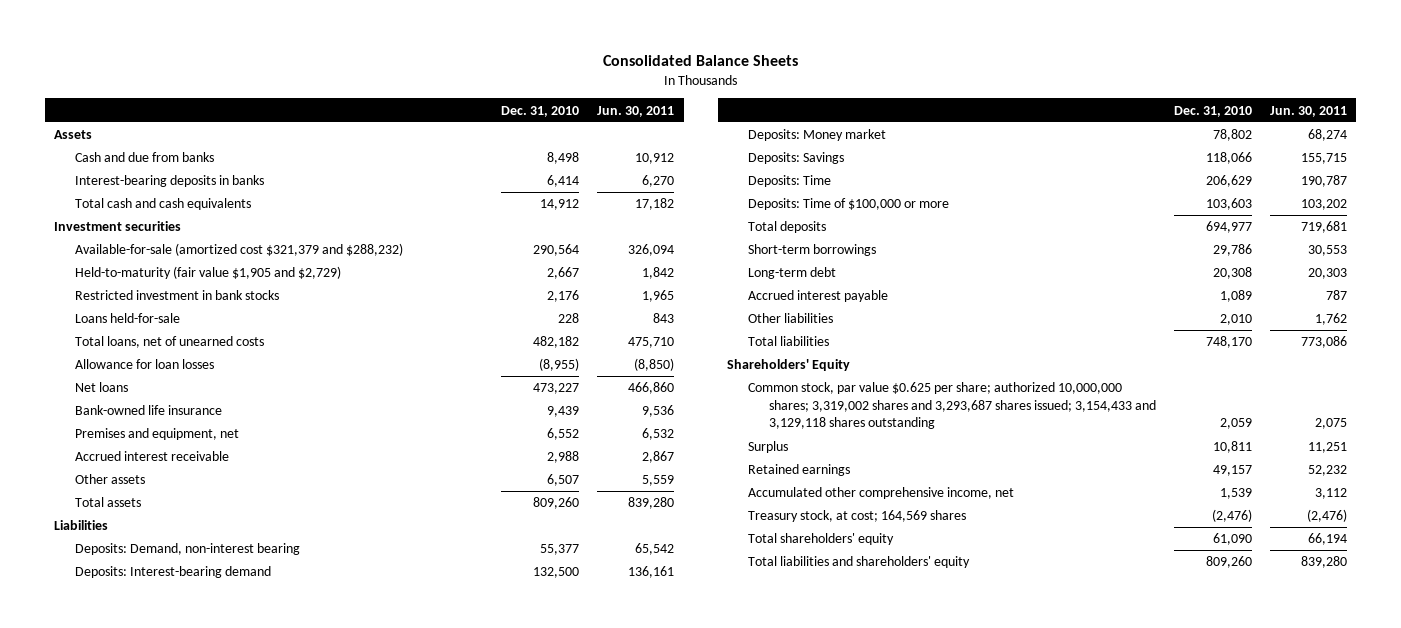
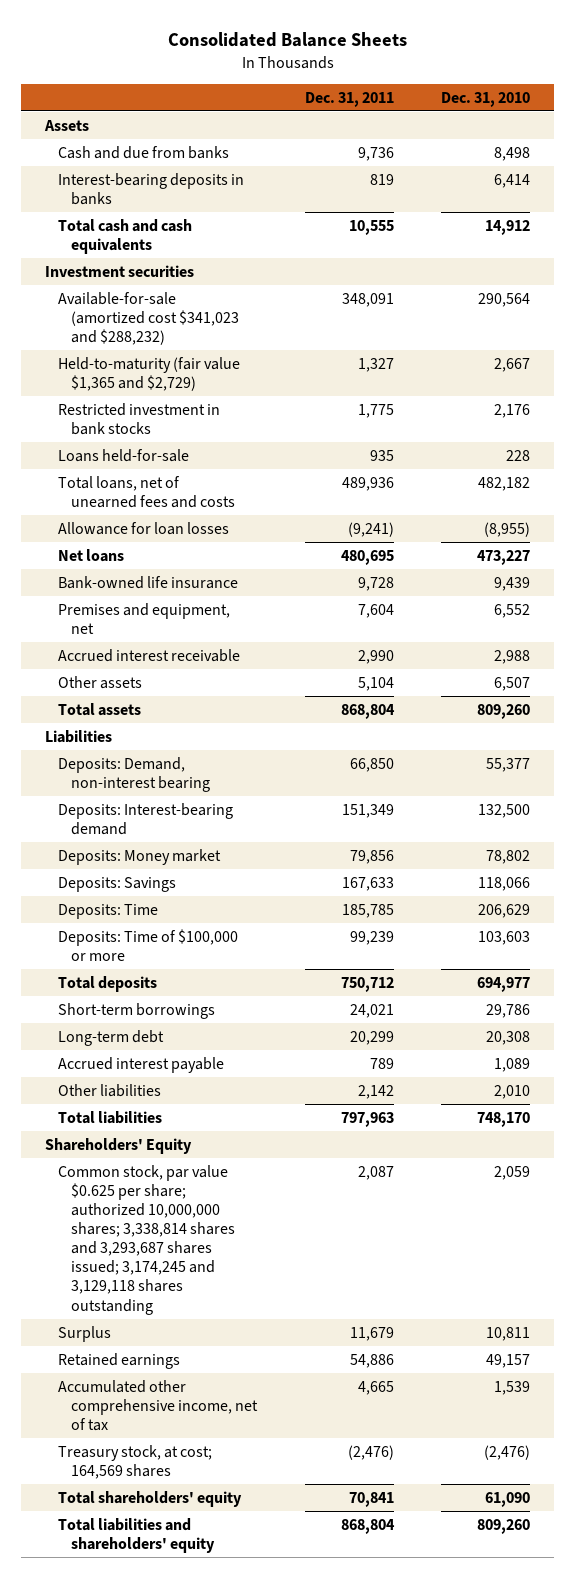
- | Dec. 31, 2010 | Jun. 30, 2011
+ | Dec. 31, 2011 | Dec. 31, 2010
- Available-for-sale (amortized cost $321,379 and $288,232) | 290,564 | 326,094
- Held-to-maturity (fair value $1,905 and $2,729) | 2,667 | 1,842
+ Available-for-sale (amortized cost $341,023 and $288,232) | 348,091 | 290,564
+ Held-to-maturity (fair value $1,365 and $2,729) | 1,327 | 2,667
- Total loans, net of unearned costs | 482,182 | 475,710
+ Total loans, net of unearned fees and costs | 489,936 | 482,182
- Common stock, par value $0.625 per share; authorized 10,000,000 shares; 3,319,002 shares and 3,293,687 shares issued; 3,154,433 and 3,129,118 shares outstanding | 2,059 | 2,075
+ Common stock, par value $0.625 per share; authorized 10,000,000 shares; 3,338,814 shares and 3,293,687 shares issued; 3,174,245 and 3,129,118 shares outstanding | 2,087 | 2,059
- Accumulated other comprehensive income, net | 1,539 | 3,112
+ Accumulated other comprehensive income, net of tax | 4,665 | 1,539

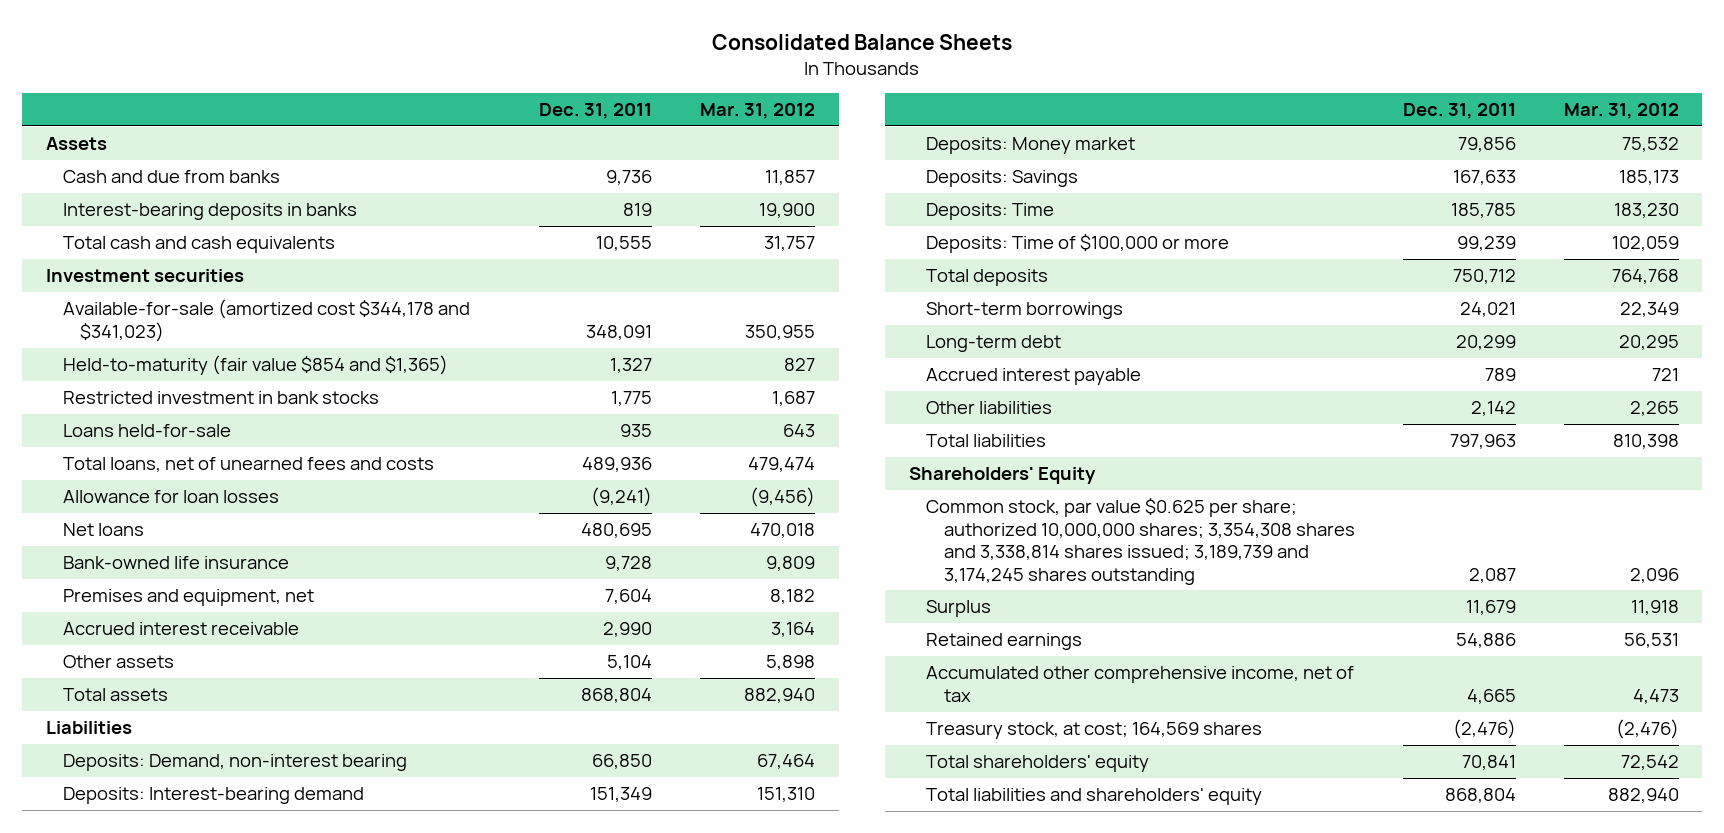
- | Dec. 31, 2011 | Dec. 31, 2010
+ | Dec. 31, 2011 | Mar. 31, 2012
- Available-for-sale (amortized cost $341,023 and $288,232) | 348,091 | 290,564
- Held-to-maturity (fair value $1,365 and $2,729) | 1,327 | 2,667
+ Available-for-sale (amortized cost $344,178 and $341,023) | 348,091 | 350,955
+ Held-to-maturity (fair value $854 and $1,365) | 1,327 | 827
- Common stock, par value $0.625 per share; authorized 10,000,000 shares; 3,338,814 shares and 3,293,687 shares issued; 3,174,245 and 3,129,118 shares outstanding | 2,087 | 2,059
+ Common stock, par value $0.625 per share; authorized 10,000,000 shares; 3,354,308 shares and 3,338,814 shares issued; 3,189,739 and 3,174,245 shares outstanding | 2,087 | 2,096

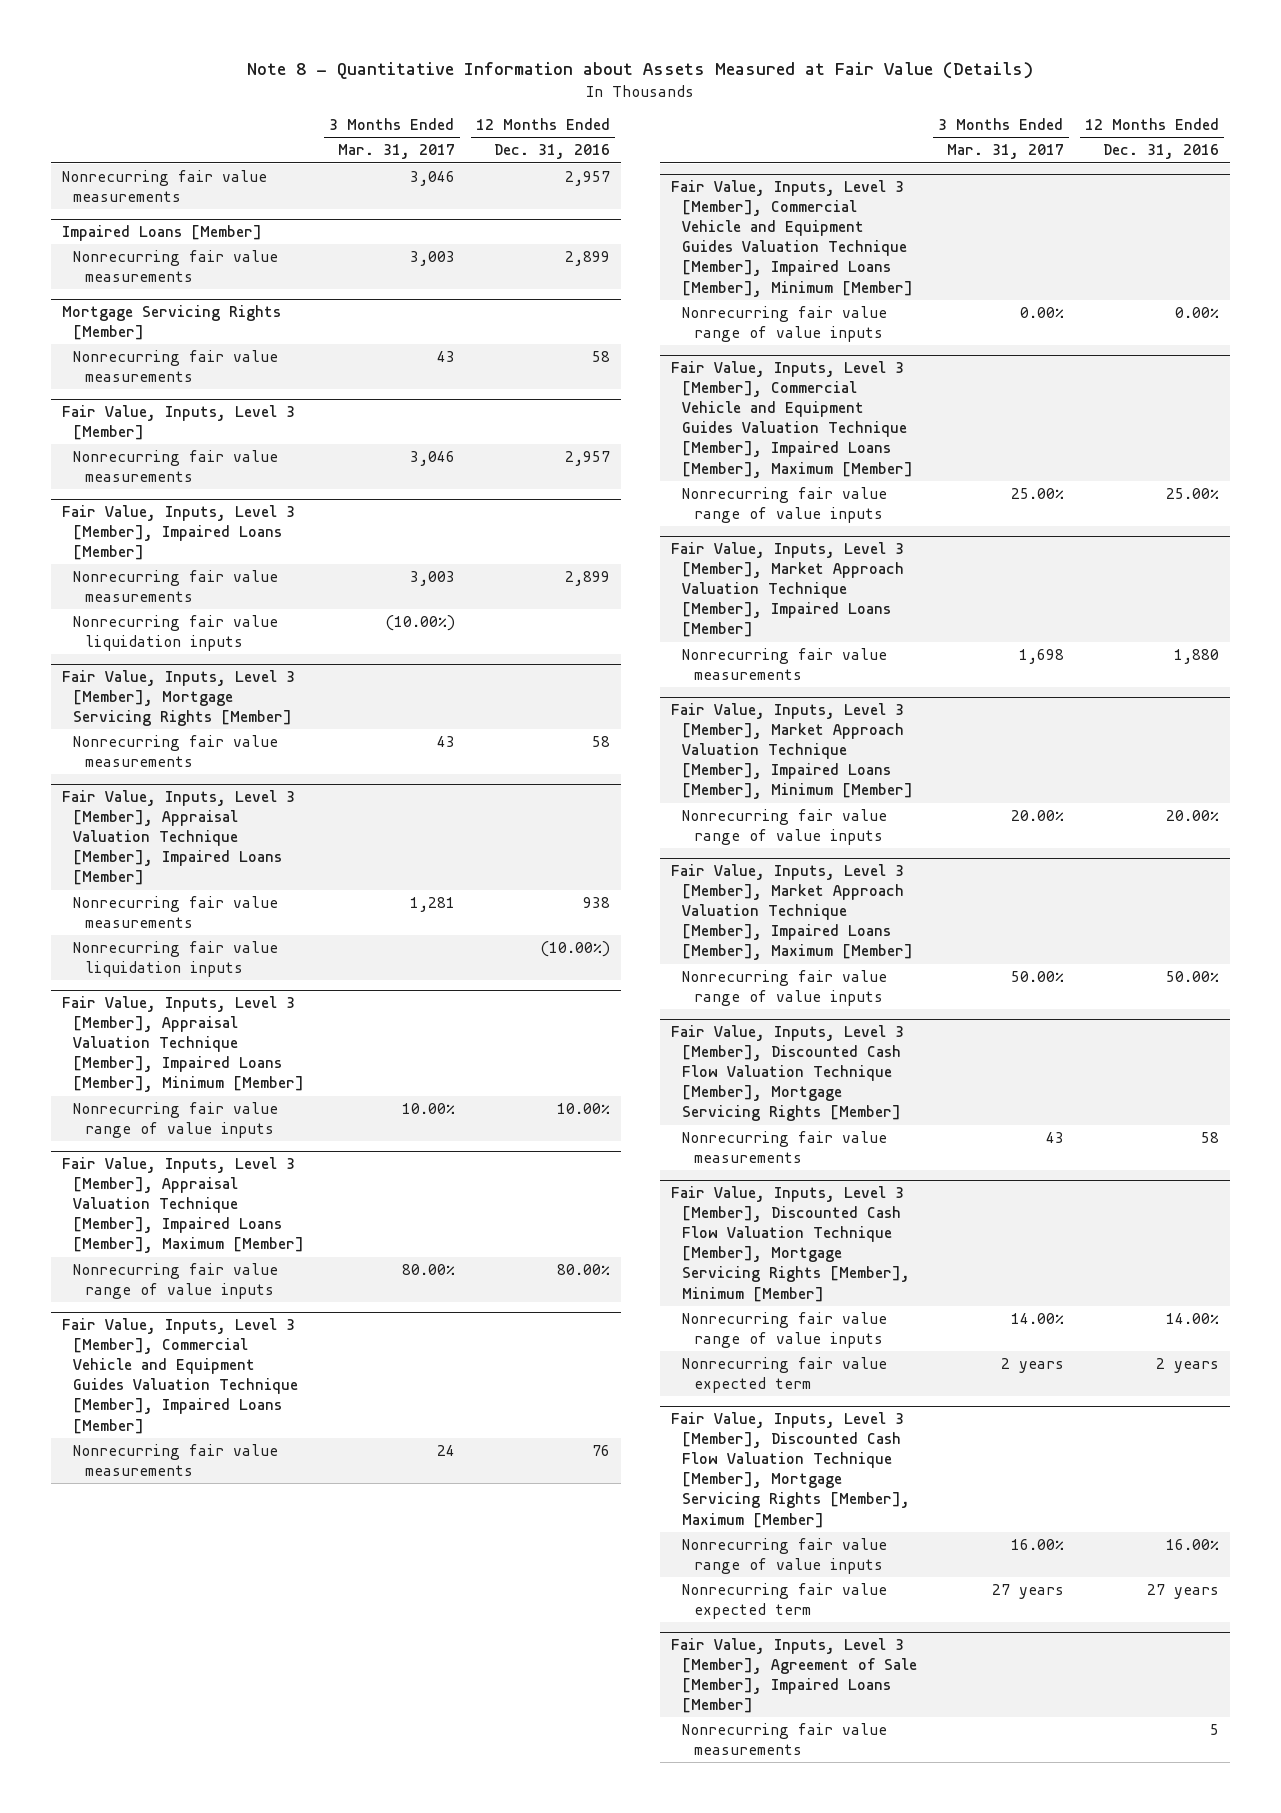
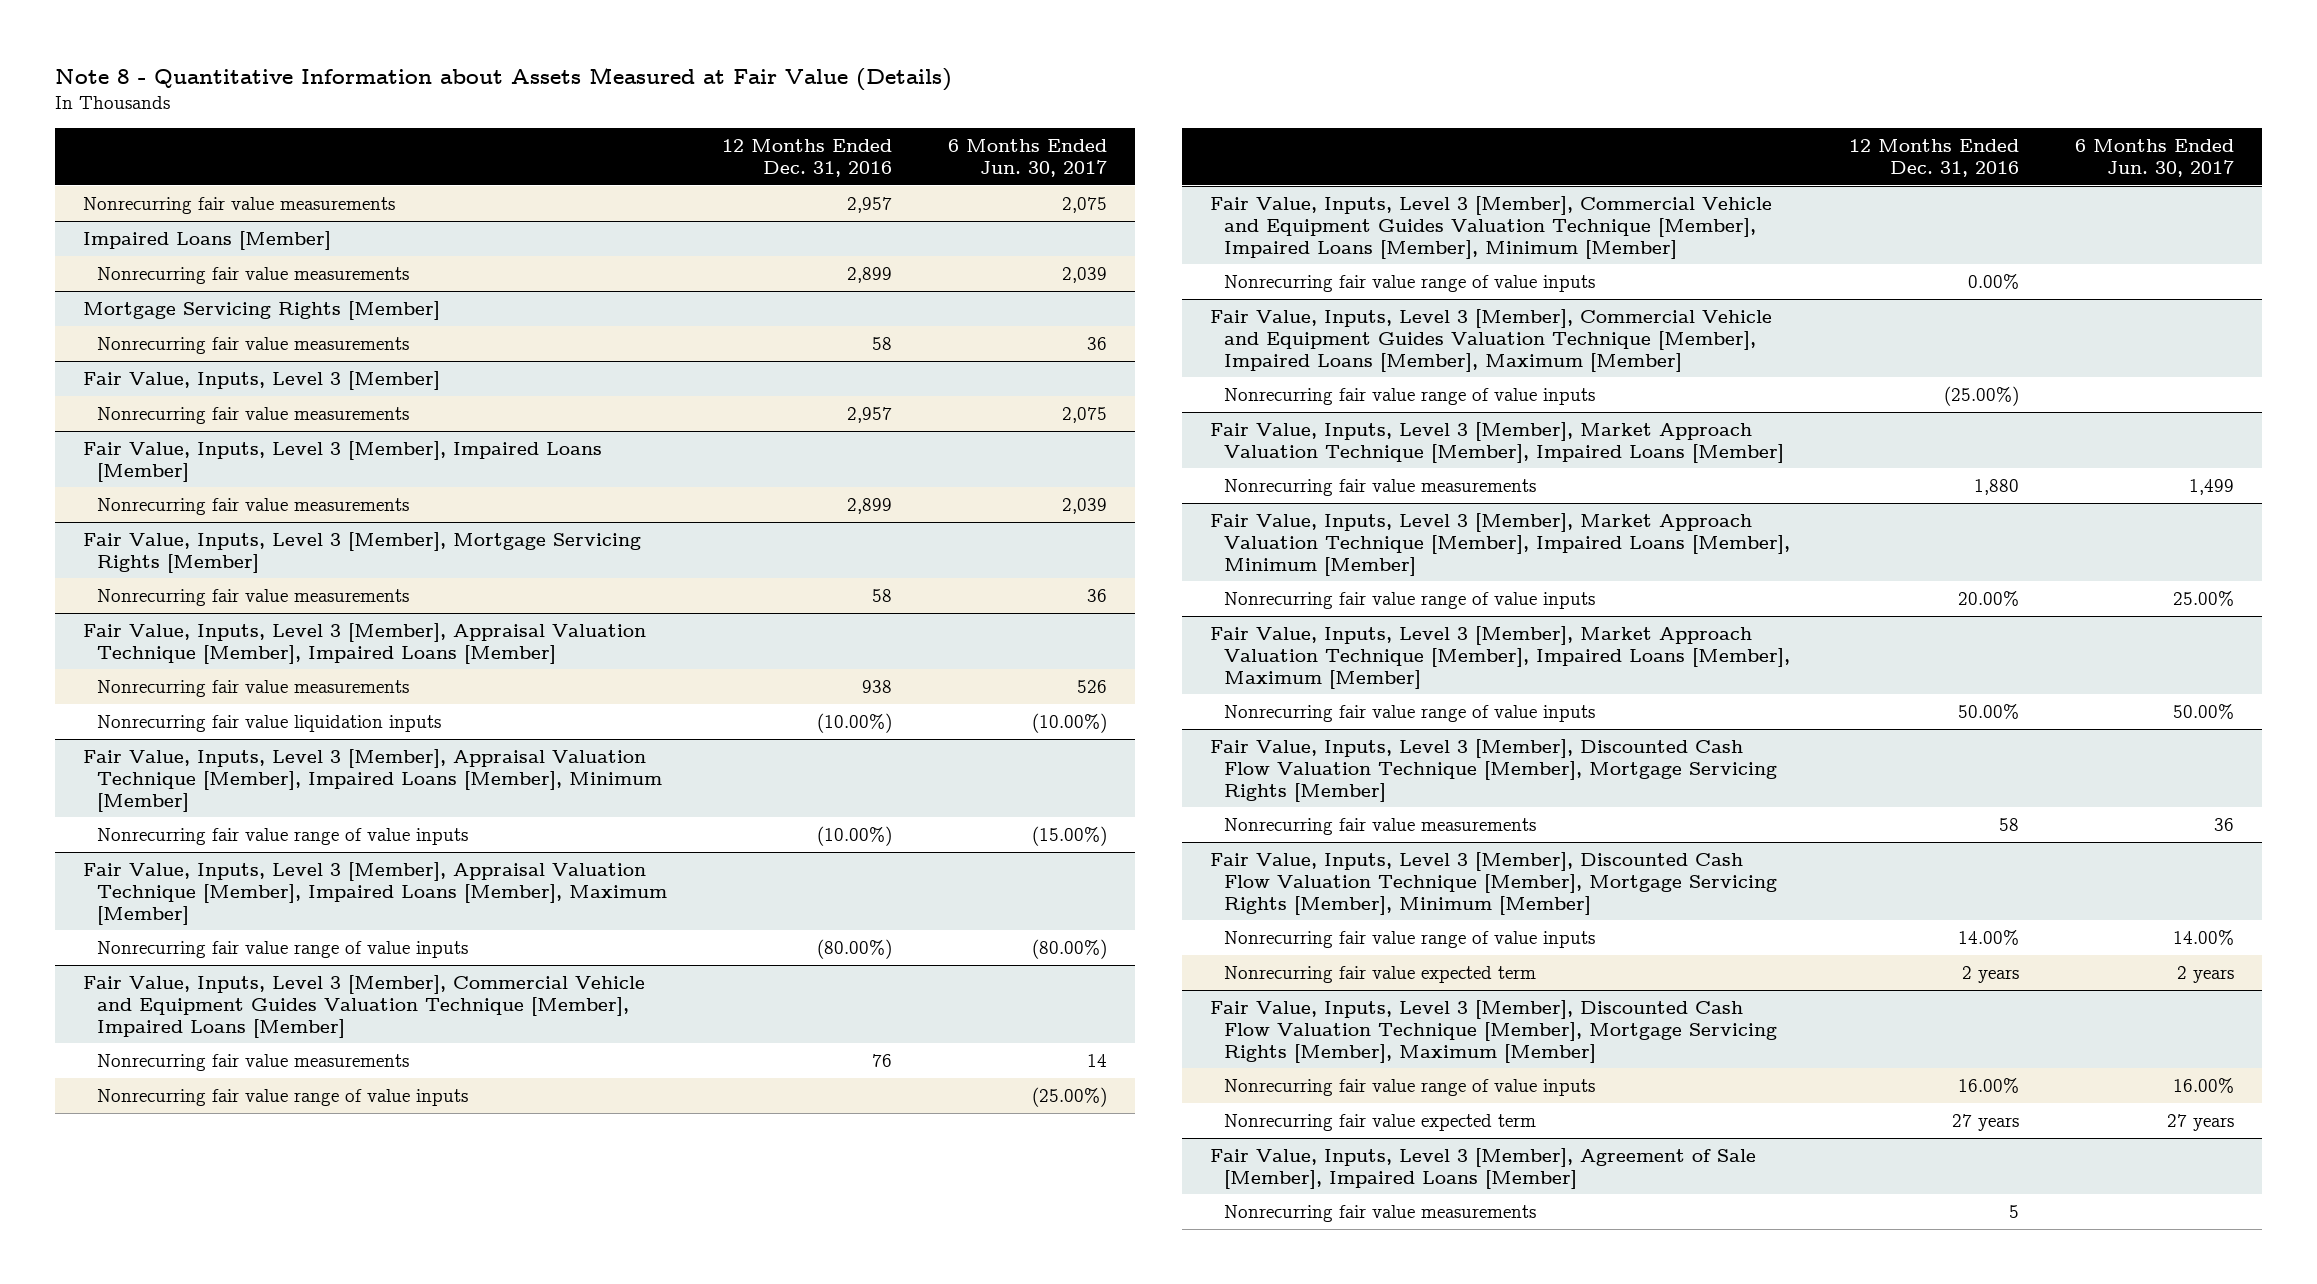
- | 3 Months Ended Mar. 31, 2017 | 12 Months Ended Dec. 31, 2016
+ | 12 Months Ended Dec. 31, 2016 | 6 Months Ended Jun. 30, 2017
@ Fair Value, Inputs, Level 3 [Member], Impaired Loans [Member]
- Nonrecurring fair value liquidation inputs | (10.00%) |
@ Fair Value, Inputs, Level 3 [Member], Appraisal Valuation Technique [Member], Impaired Loans [Member], Minimum [Member]
- Nonrecurring fair value range of value inputs | 10.00% | 10.00%
+ Nonrecurring fair value range of value inputs | (10.00%) | (15.00%)
@ Fair Value, Inputs, Level 3 [Member], Appraisal Valuation Technique [Member], Impaired Loans [Member], Maximum [Member]
- Nonrecurring fair value range of value inputs | 80.00% | 80.00%
+ Nonrecurring fair value range of value inputs | (80.00%) | (80.00%)
@ Fair Value, Inputs, Level 3 [Member], Commercial Vehicle and Equipment Guides Valuation Technique [Member], Impaired Loans [Member]
+ Nonrecurring fair value range of value inputs | | (25.00%)
@ Fair Value, Inputs, Level 3 [Member], Commercial Vehicle and Equipment Guides Valuation Technique [Member], Impaired Loans [Member], Maximum [Member]
- Nonrecurring fair value range of value inputs | 25.00% | 25.00%
+ Nonrecurring fair value range of value inputs | (25.00%) |

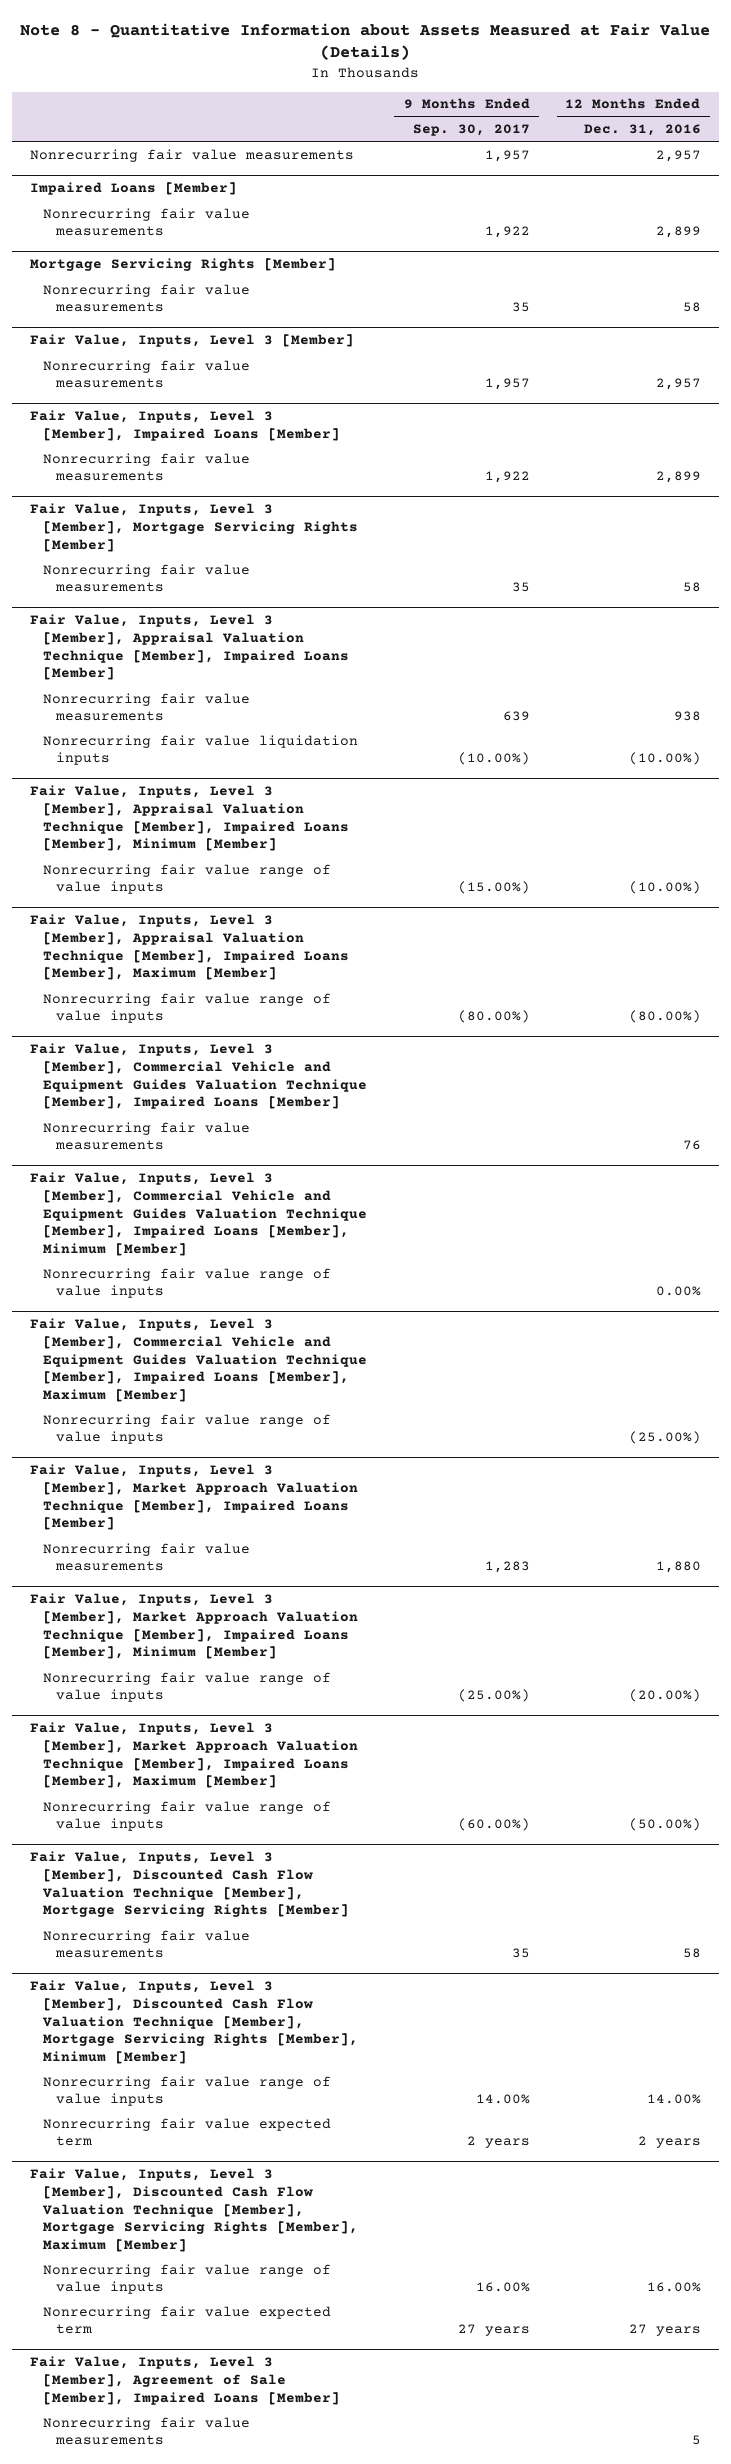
- | 12 Months Ended Dec. 31, 2016 | 6 Months Ended Jun. 30, 2017
+ | 9 Months Ended Sep. 30, 2017 | 12 Months Ended Dec. 31, 2016
@ Fair Value, Inputs, Level 3 [Member], Commercial Vehicle and Equipment Guides Valuation Technique [Member], Impaired Loans [Member]
- Nonrecurring fair value range of value inputs | | (25.00%)
@ Fair Value, Inputs, Level 3 [Member], Market Approach Valuation Technique [Member], Impaired Loans [Member], Minimum [Member]
- Nonrecurring fair value range of value inputs | 20.00% | 25.00%
+ Nonrecurring fair value range of value inputs | (25.00%) | (20.00%)
@ Fair Value, Inputs, Level 3 [Member], Market Approach Valuation Technique [Member], Impaired Loans [Member], Maximum [Member]
- Nonrecurring fair value range of value inputs | 50.00% | 50.00%
+ Nonrecurring fair value range of value inputs | (60.00%) | (50.00%)

